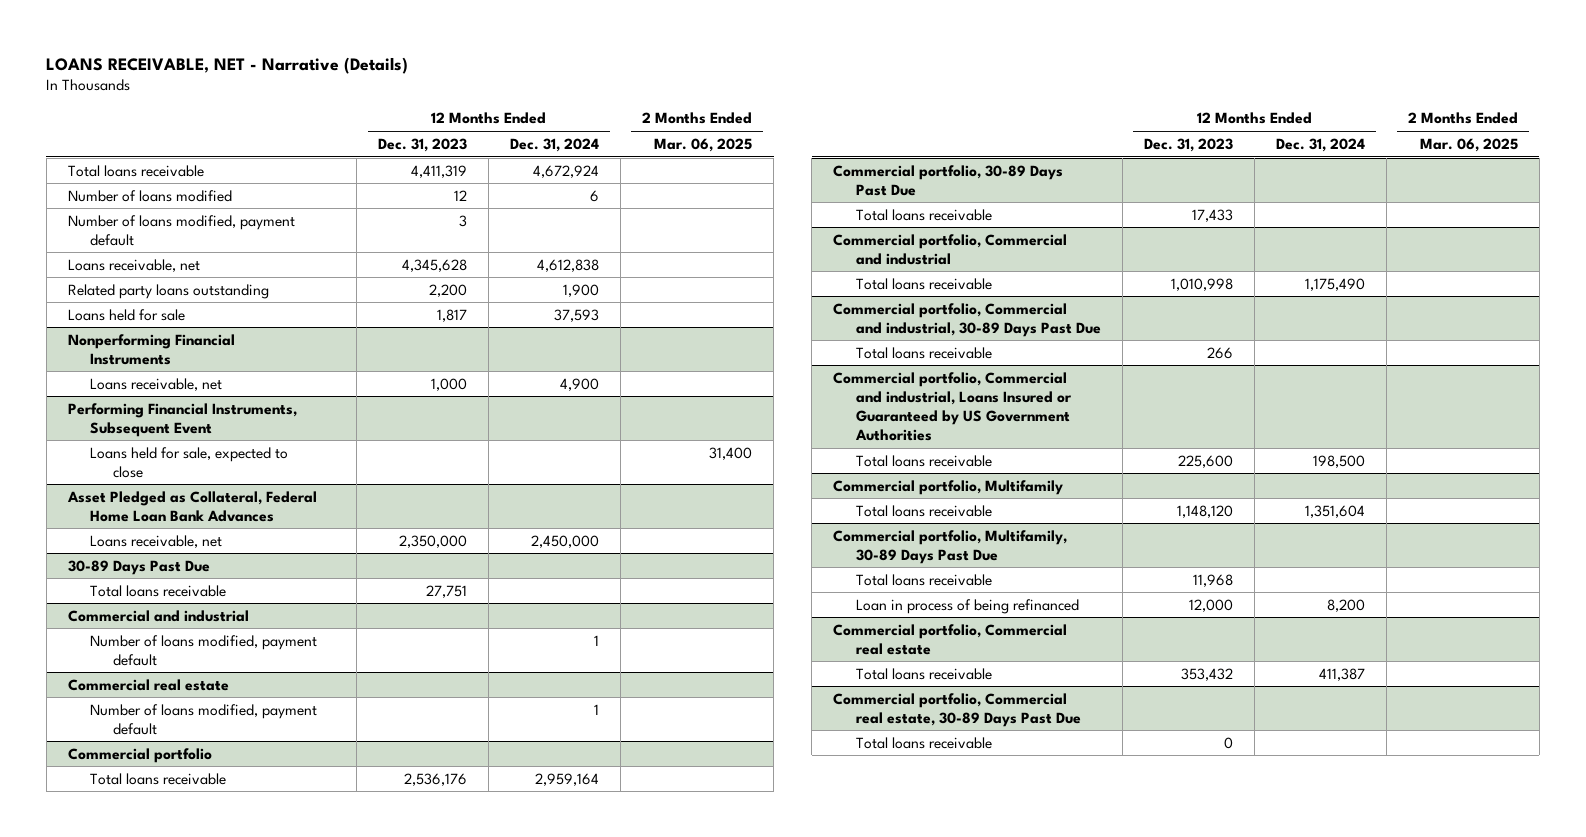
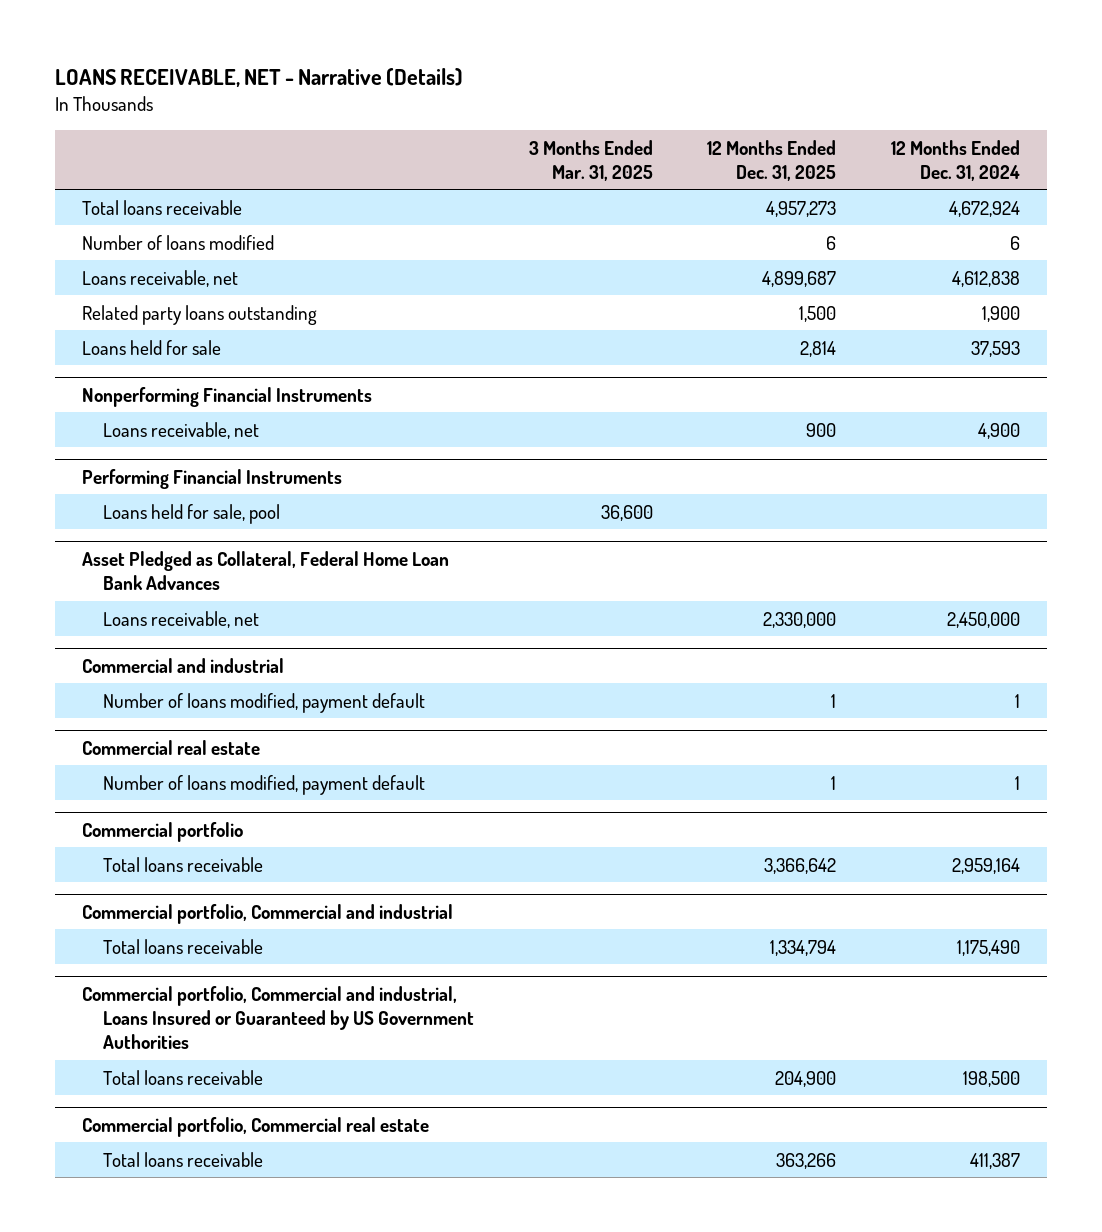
- | 12 Months Ended Dec. 31, 2023 | 12 Months Ended Dec. 31, 2024 | 2 Months Ended Mar. 06, 2025
+ | 3 Months Ended Mar. 31, 2025 | 12 Months Ended Dec. 31, 2025 | 12 Months Ended Dec. 31, 2024
- Number of loans modified, payment default | 3 | |
- Performing Financial Instruments, Subsequent Event
- Loans held for sale, expected to close | | | 31,400
+ Performing Financial Instruments
+ Loans held for sale, pool | 36,600 | |
- 30-89 Days Past Due
- Total loans receivable | 27,751 | |
- Commercial portfolio, 30-89 Days Past Due
- Total loans receivable | 17,433 | |
- Commercial portfolio, Commercial and industrial, 30-89 Days Past Due
- Total loans receivable | 266 | |
- Commercial portfolio, Multifamily
- Total loans receivable | 1,148,120 | 1,351,604 |
- Commercial portfolio, Multifamily, 30-89 Days Past Due
- Total loans receivable | 11,968 | |
- Loan in process of being refinanced | 12,000 | 8,200 |
- Commercial portfolio, Commercial real estate, 30-89 Days Past Due
- Total loans receivable | 0 | |

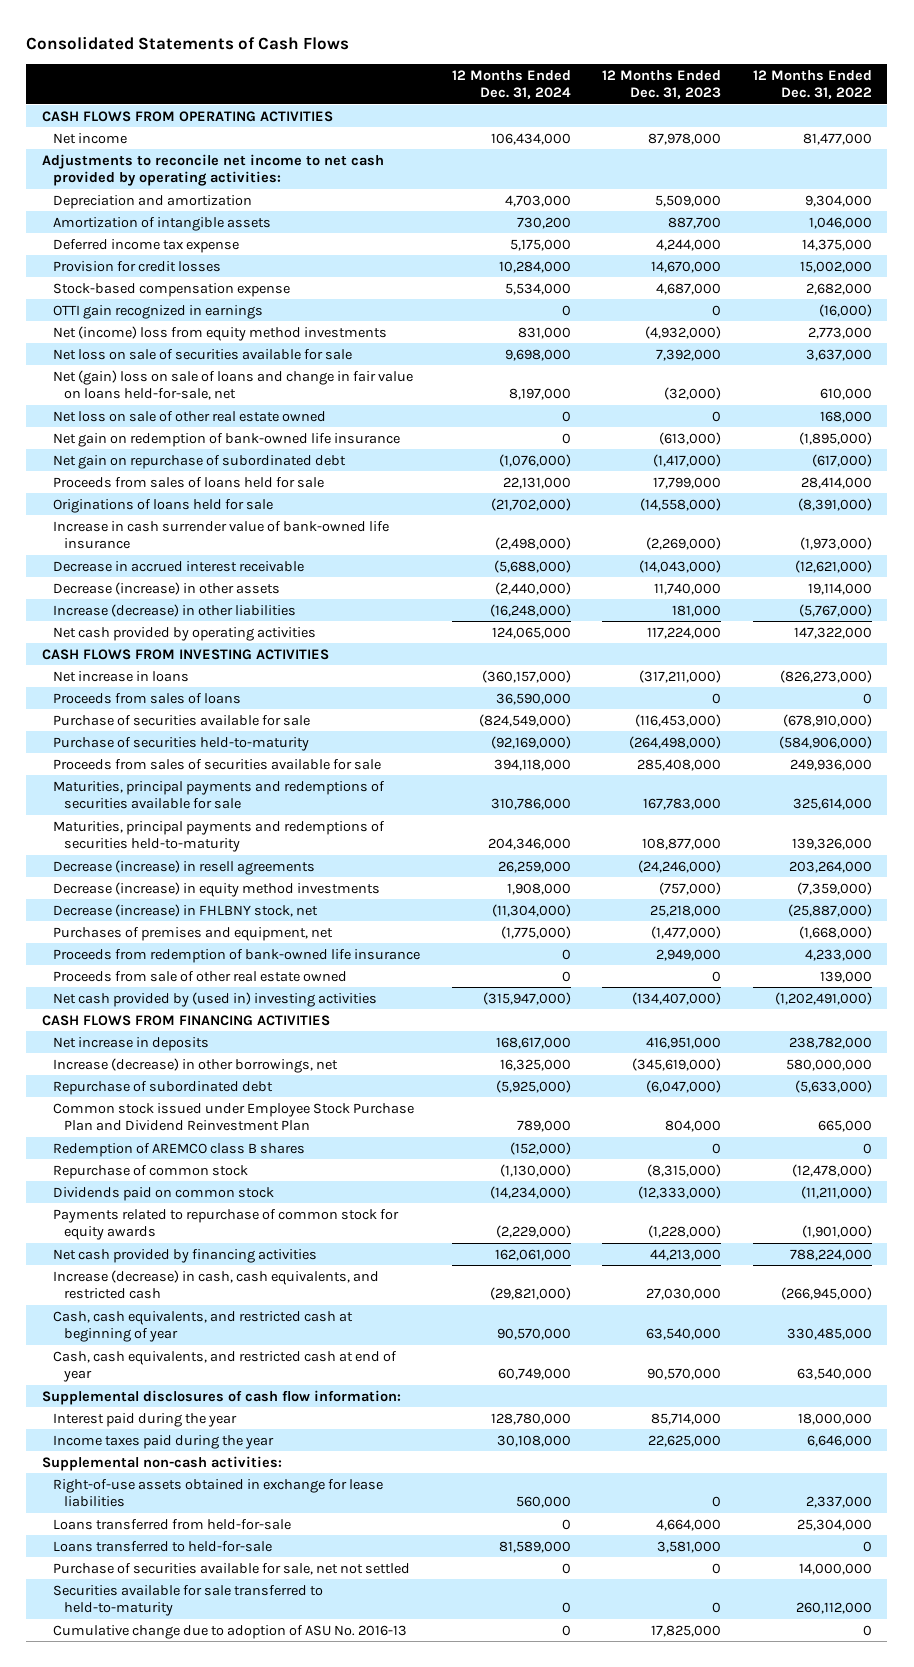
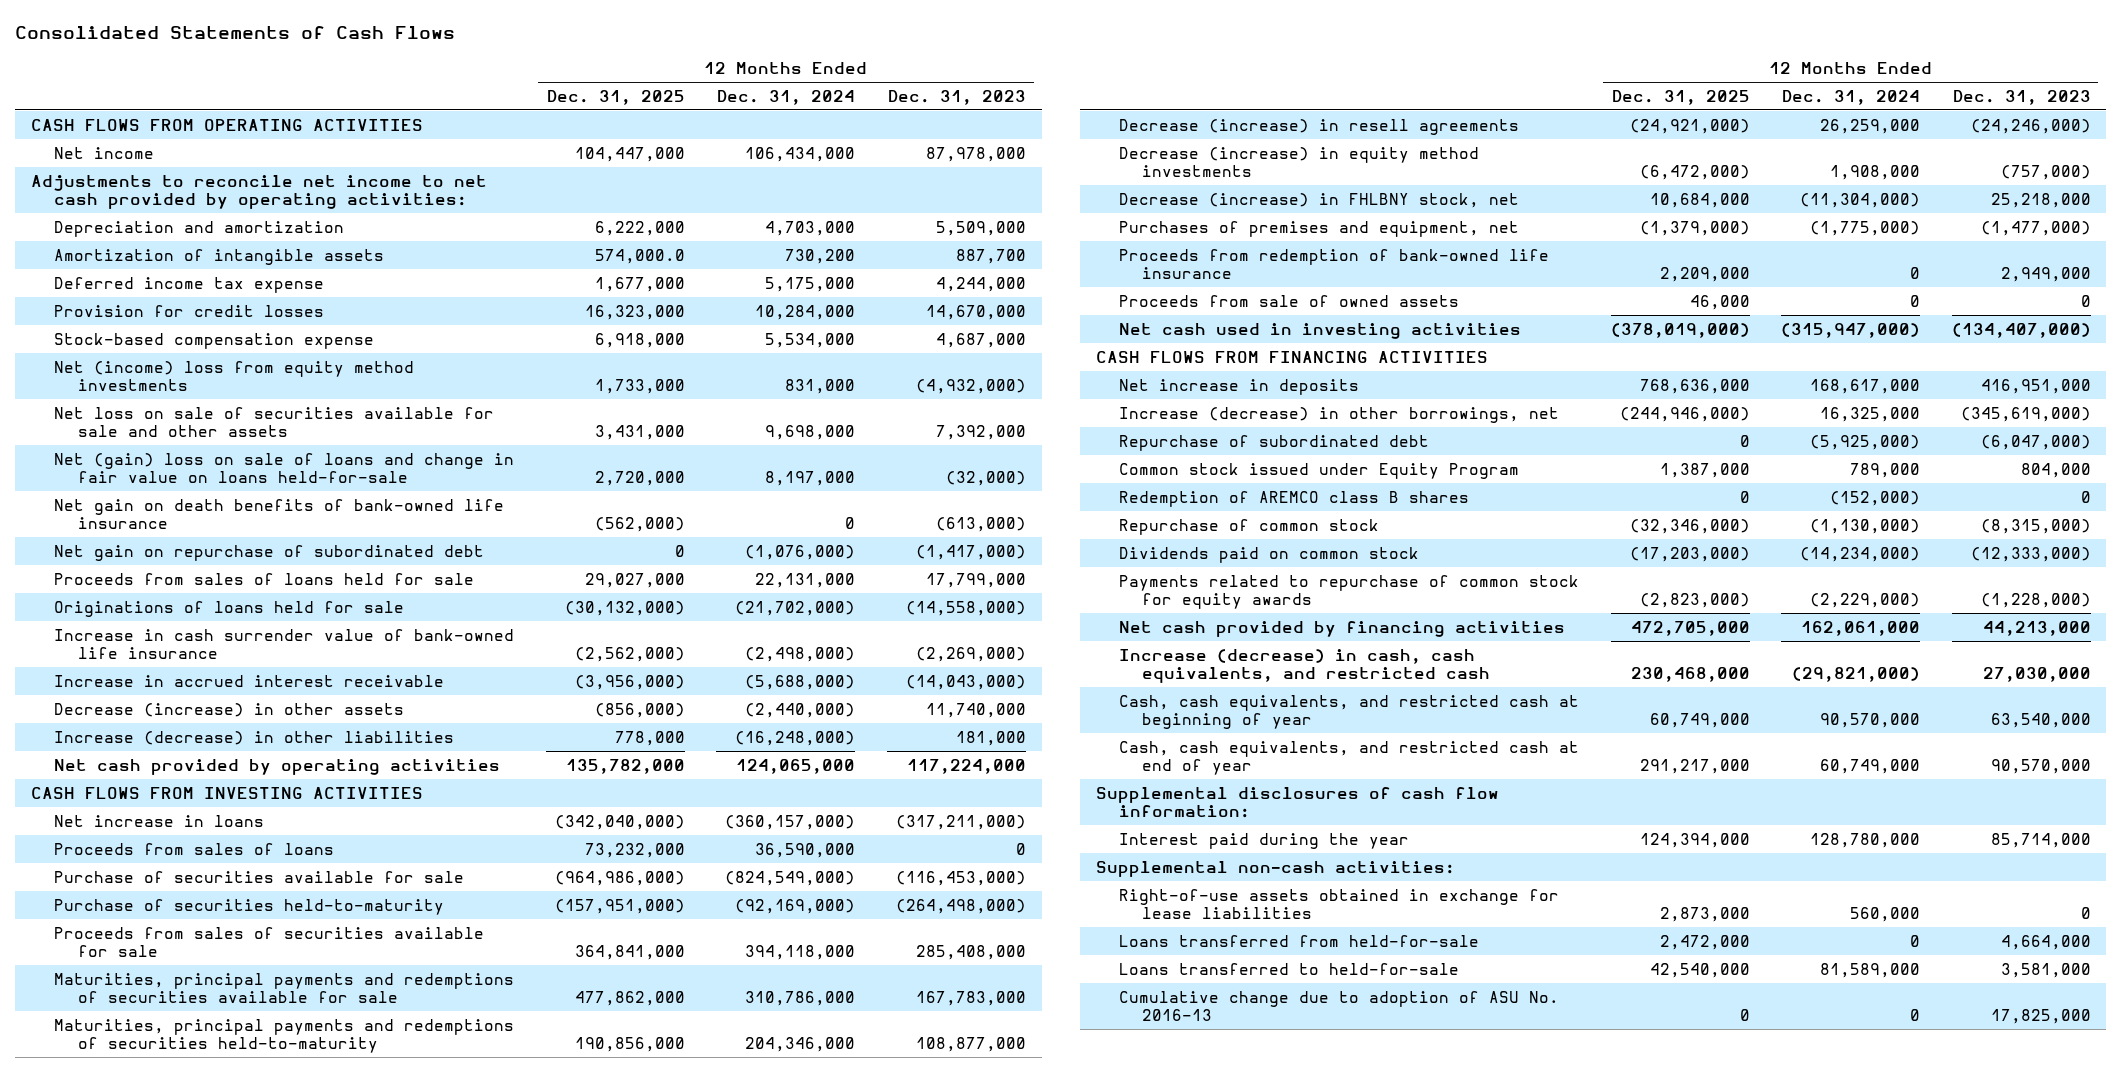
- | 12 Months Ended Dec. 31, 2024 | 12 Months Ended Dec. 31, 2023 | 12 Months Ended Dec. 31, 2022
+ | 12 Months Ended Dec. 31, 2025 | 12 Months Ended Dec. 31, 2024 | 12 Months Ended Dec. 31, 2023
- OTTI gain recognized in earnings | 0 | 0 | (16,000)
- Net loss on sale of securities available for sale | 9,698,000 | 7,392,000 | 3,637,000
- Net (gain) loss on sale of loans and change in fair value on loans held-for-sale, net | 8,197,000 | (32,000) | 610,000
- Net loss on sale of other real estate owned | 0 | 0 | 168,000
- Net gain on redemption of bank-owned life insurance | 0 | (613,000) | (1,895,000)
+ Net loss on sale of securities available for sale and other assets | 3,431,000 | 9,698,000 | 7,392,000
+ Net (gain) loss on sale of loans and change in fair value on loans held-for-sale | 2,720,000 | 8,197,000 | (32,000)
+ Net gain on death benefits of bank-owned life insurance | (562,000) | 0 | (613,000)
- Decrease in accrued interest receivable | (5,688,000) | (14,043,000) | (12,621,000)
+ Increase in accrued interest receivable | (3,956,000) | (5,688,000) | (14,043,000)
- Proceeds from sale of other real estate owned | 0 | 0 | 139,000
- Net cash provided by (used in) investing activities | (315,947,000) | (134,407,000) | (1,202,491,000)
+ Proceeds from sale of owned assets | 46,000 | 0 | 0
+ Net cash used in investing activities | (378,019,000) | (315,947,000) | (134,407,000)
- Common stock issued under Employee Stock Purchase Plan and Dividend Reinvestment Plan | 789,000 | 804,000 | 665,000
+ Common stock issued under Equity Program | 1,387,000 | 789,000 | 804,000
- Income taxes paid during the year | 30,108,000 | 22,625,000 | 6,646,000
- Purchase of securities available for sale, net not settled | 0 | 0 | 14,000,000
- Securities available for sale transferred to held-to-maturity | 0 | 0 | 260,112,000

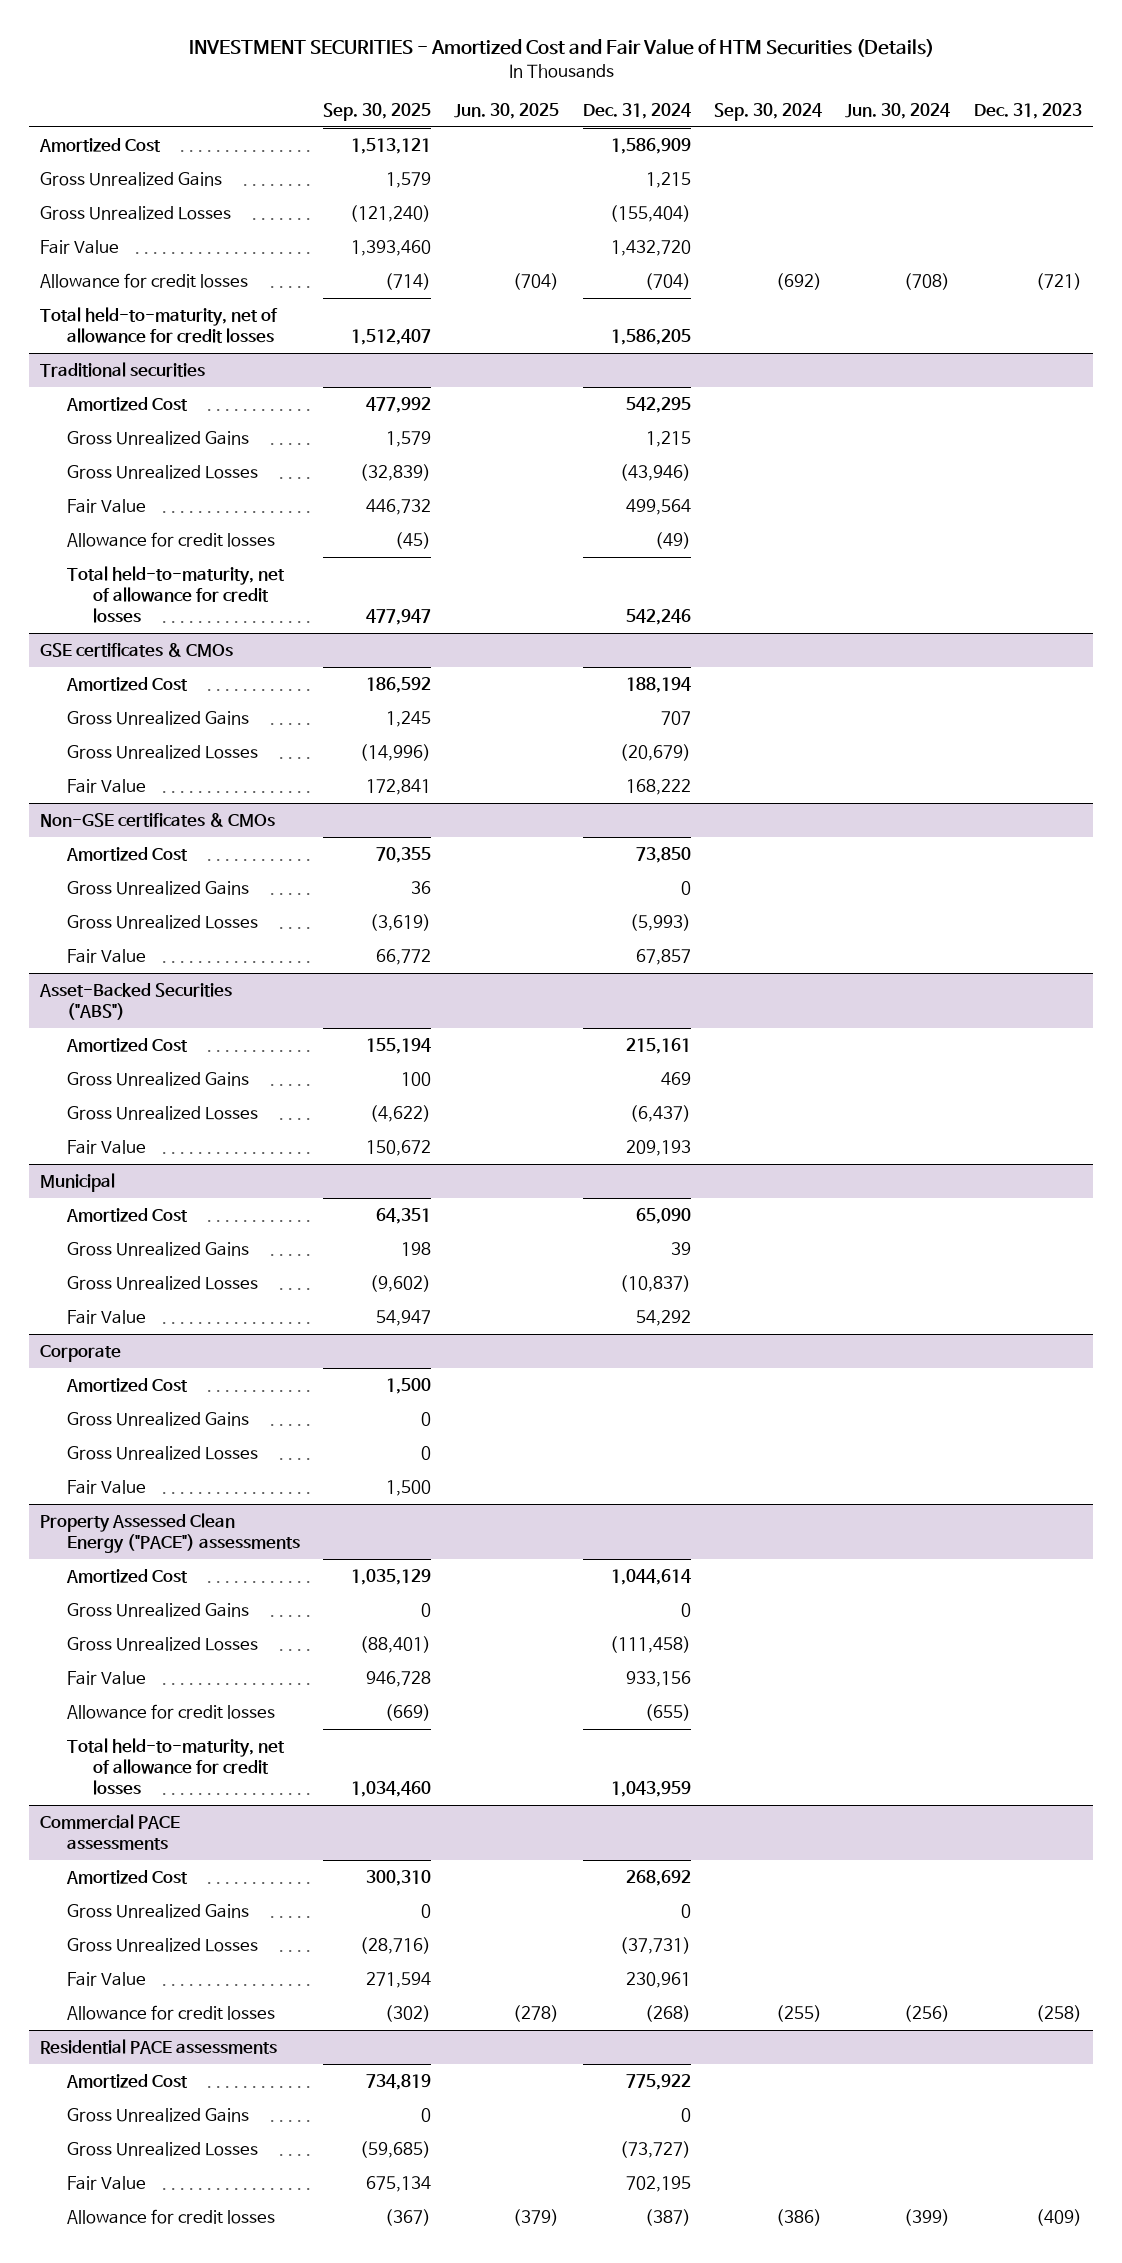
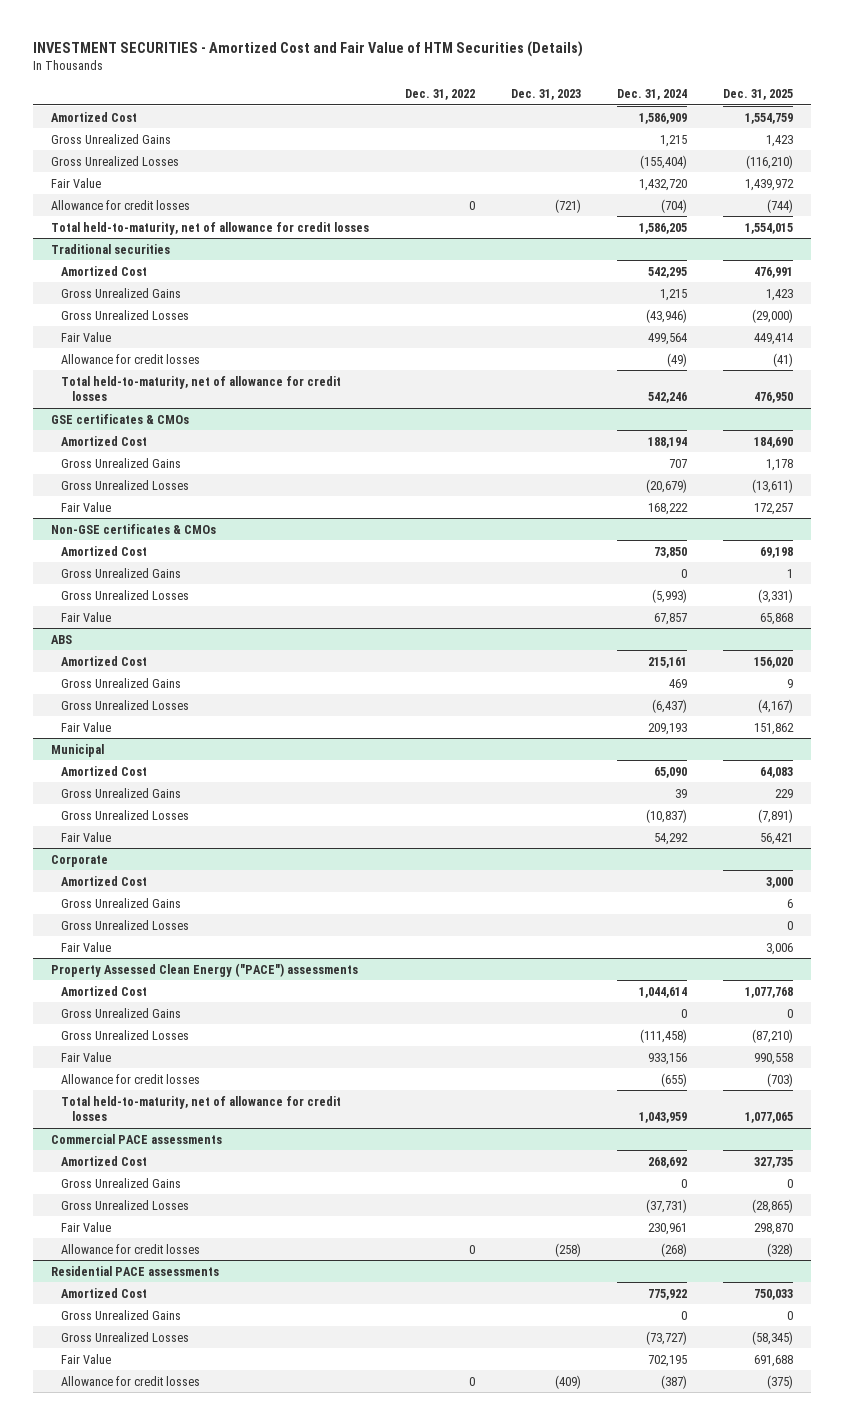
- | Sep. 30, 2025 | Jun. 30, 2025 | Dec. 31, 2024 | Sep. 30, 2024 | Jun. 30, 2024 | Dec. 31, 2023
+ | Dec. 31, 2022 | Dec. 31, 2023 | Dec. 31, 2024 | Dec. 31, 2025
- Asset-Backed Securities ("ABS")
+ ABS

